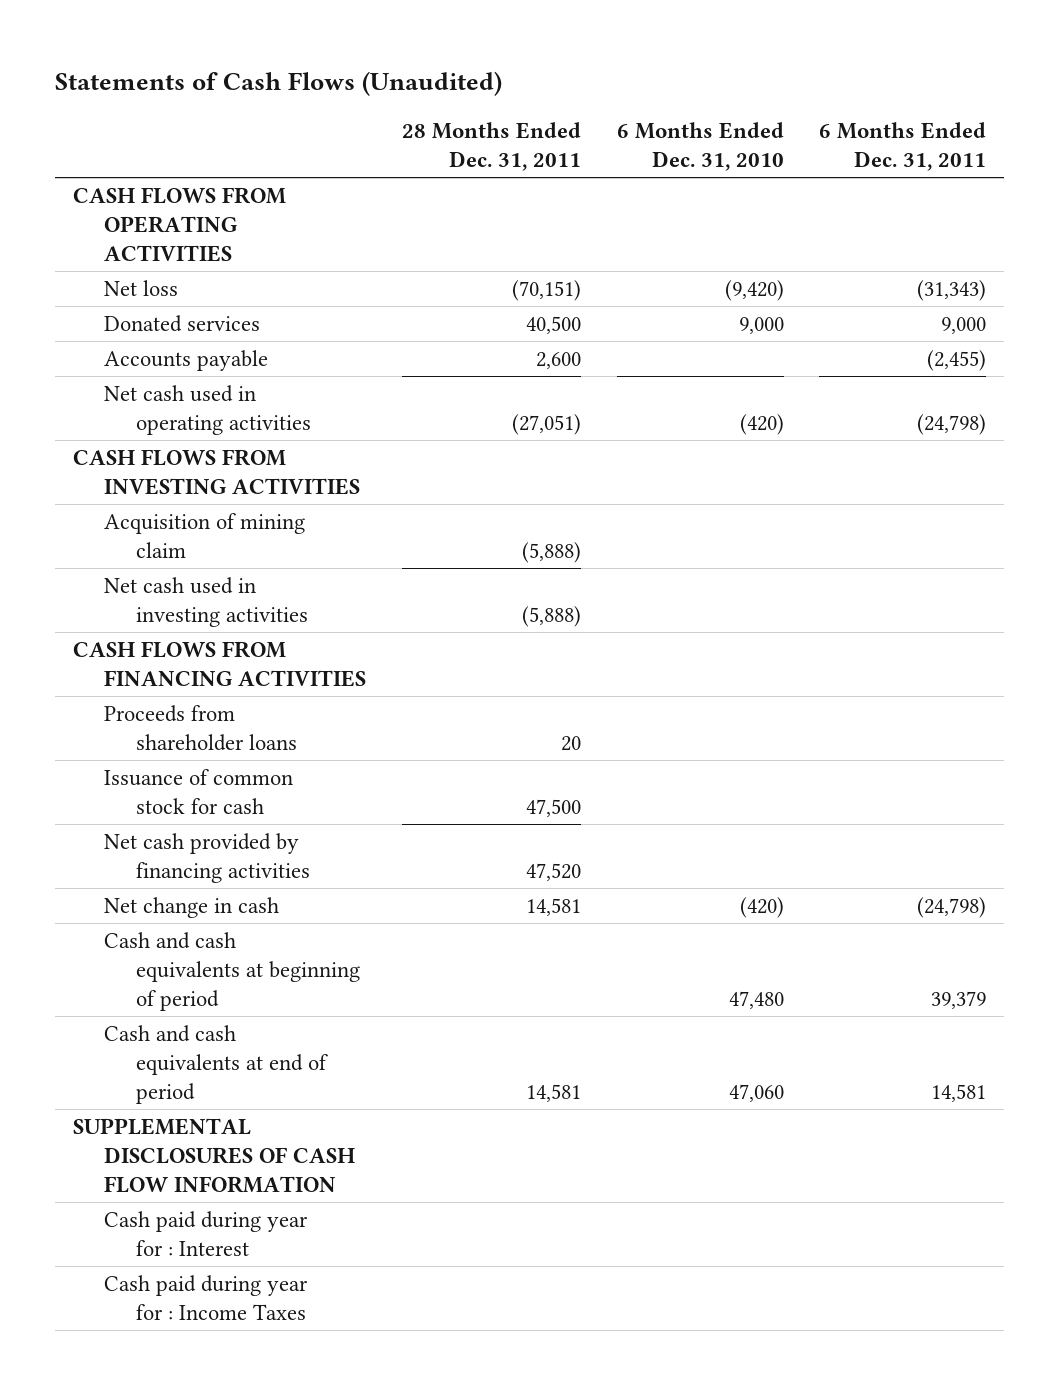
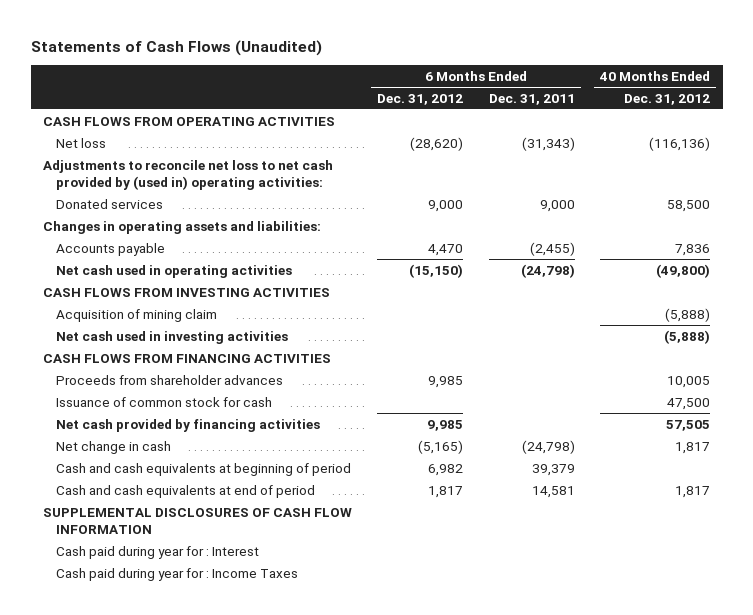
- | 28 Months Ended Dec. 31, 2011 | 6 Months Ended Dec. 31, 2010 | 6 Months Ended Dec. 31, 2011
+ | 6 Months Ended Dec. 31, 2012 | 6 Months Ended Dec. 31, 2011 | 40 Months Ended Dec. 31, 2012
+ Adjustments to reconcile net loss to net cash provided by (used in) operating activities:
+ Changes in operating assets and liabilities:
- Proceeds from shareholder loans | 20 | |
+ Proceeds from shareholder advances | 9,985 | | 10,005

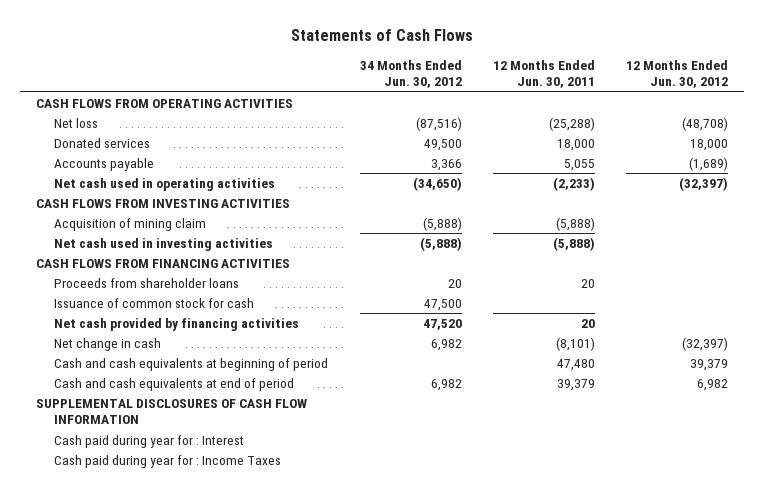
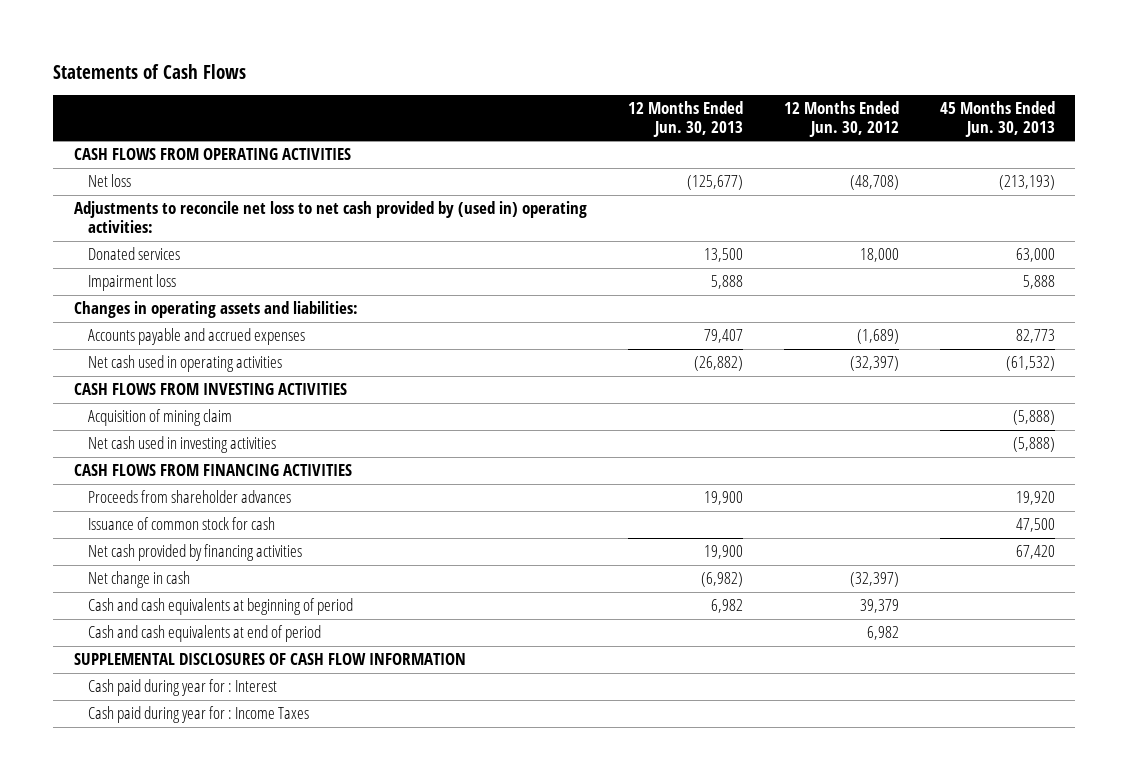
- | 34 Months Ended Jun. 30, 2012 | 12 Months Ended Jun. 30, 2011 | 12 Months Ended Jun. 30, 2012
+ | 12 Months Ended Jun. 30, 2013 | 12 Months Ended Jun. 30, 2012 | 45 Months Ended Jun. 30, 2013
+ Adjustments to reconcile net loss to net cash provided by (used in) operating activities:
- Accounts payable | 3,366 | 5,055 | (1,689)
+ Impairment loss | 5,888 | | 5,888
+ Changes in operating assets and liabilities:
+ Accounts payable and accrued expenses | 79,407 | (1,689) | 82,773
- Proceeds from shareholder loans | 20 | 20 |
+ Proceeds from shareholder advances | 19,900 | | 19,920

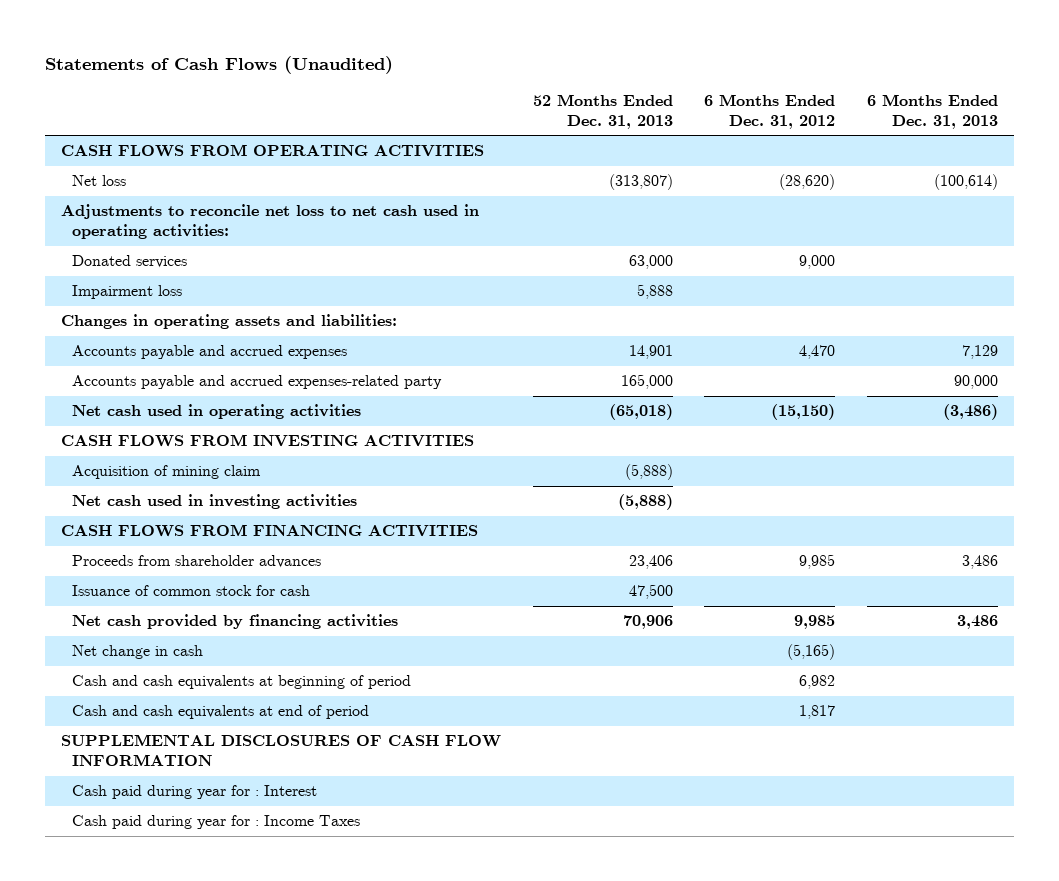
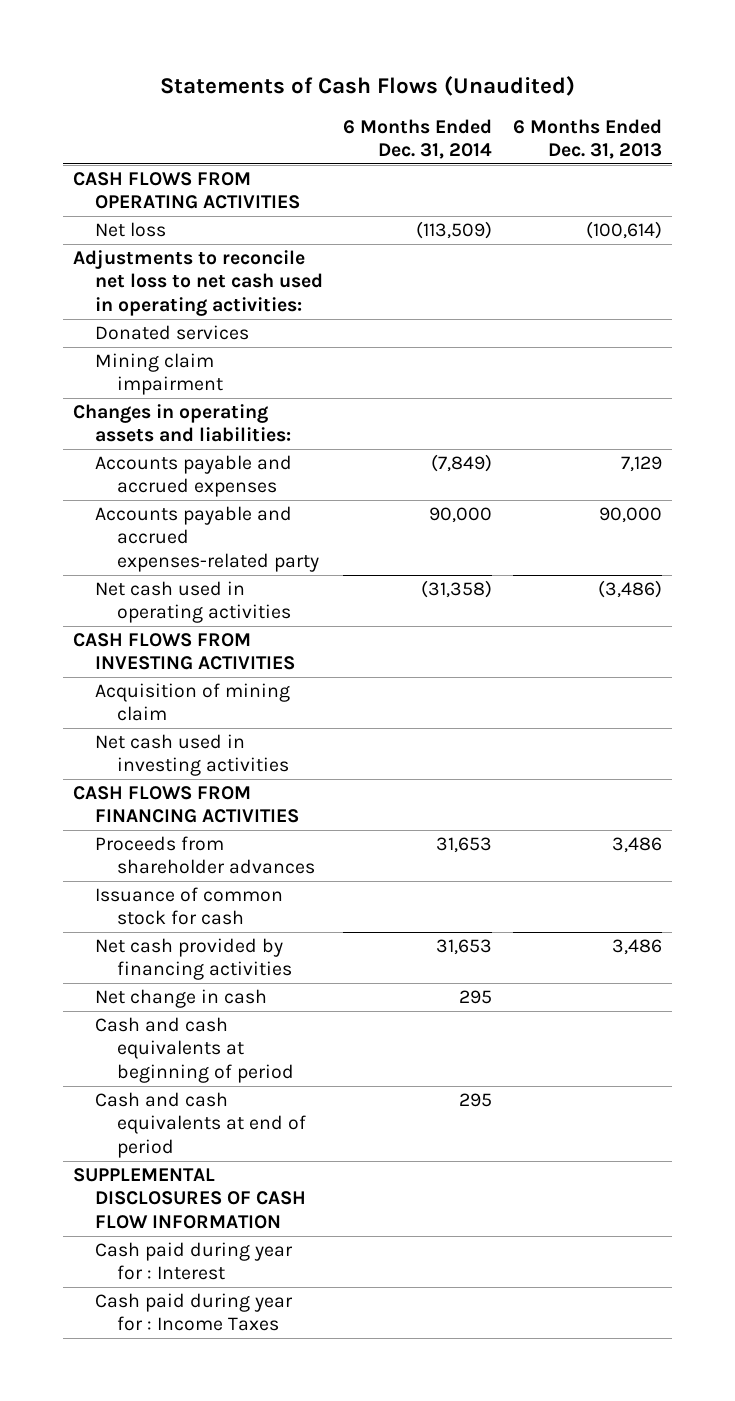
- | 52 Months Ended Dec. 31, 2013 | 6 Months Ended Dec. 31, 2012 | 6 Months Ended Dec. 31, 2013
+ | 6 Months Ended Dec. 31, 2014 | 6 Months Ended Dec. 31, 2013
- Impairment loss | 5,888 | |
+ Mining claim impairment

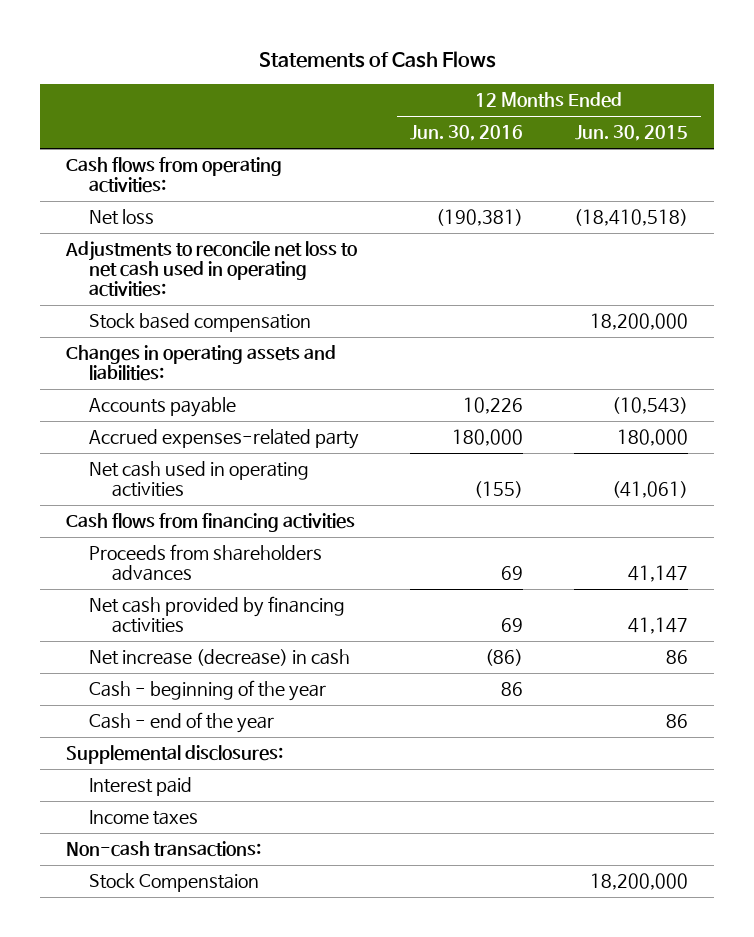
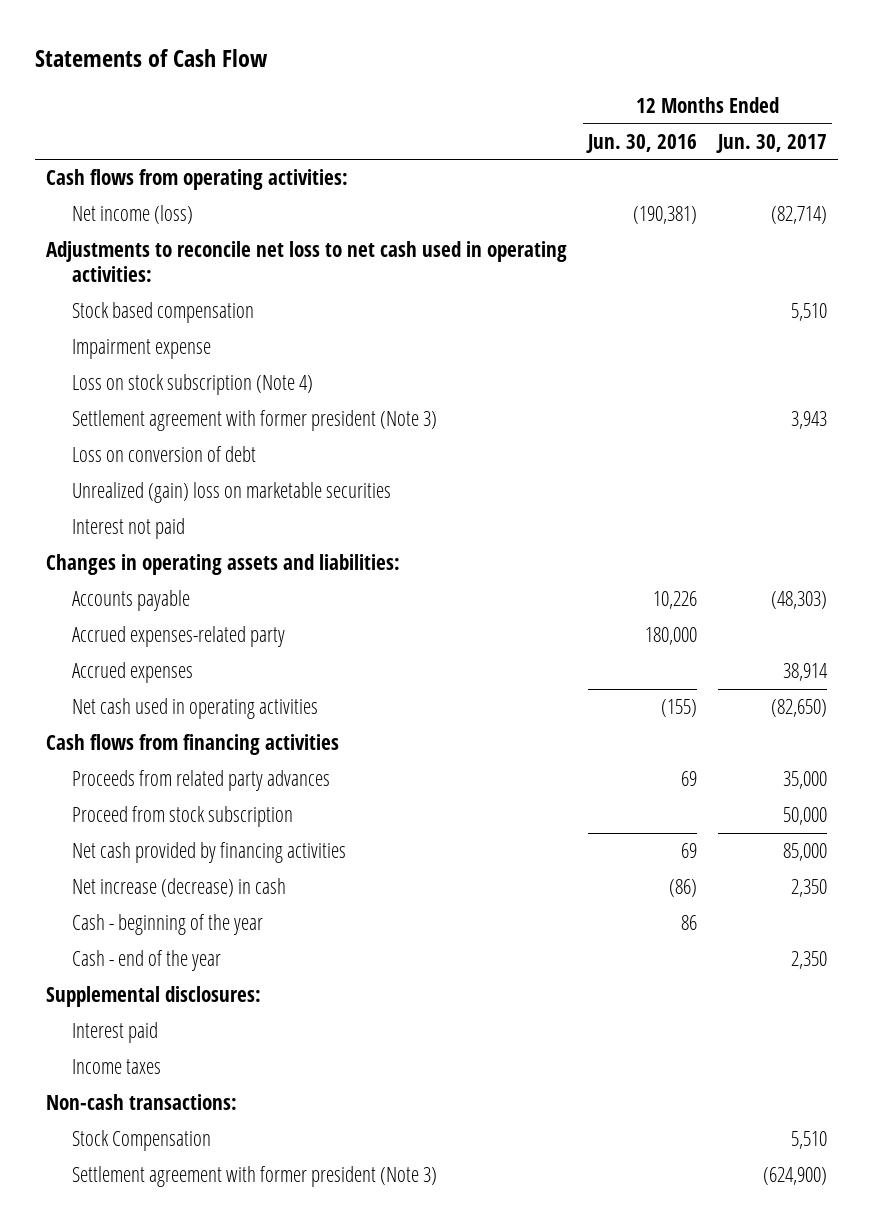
- Statements of Cash Flows
+ Statements of Cash Flow
- | 12 Months Ended Jun. 30, 2016 | 12 Months Ended Jun. 30, 2015
+ | 12 Months Ended Jun. 30, 2016 | 12 Months Ended Jun. 30, 2017
- Net loss | (190,381) | (18,410,518)
+ Net income (loss) | (190,381) | (82,714)
+ Impairment expense
+ Loss on stock subscription (Note 4)
+ Settlement agreement with former president (Note 3) | | 3,943
+ Loss on conversion of debt
+ Unrealized (gain) loss on marketable securities
+ Interest not paid
+ Accrued expenses | | 38,914
- Proceeds from shareholders advances | 69 | 41,147
+ Proceeds from related party advances | 69 | 35,000
+ Proceed from stock subscription | | 50,000
- Stock Compenstaion | | 18,200,000
+ Stock Compensation | | 5,510
+ Settlement agreement with former president (Note 3) | | (624,900)

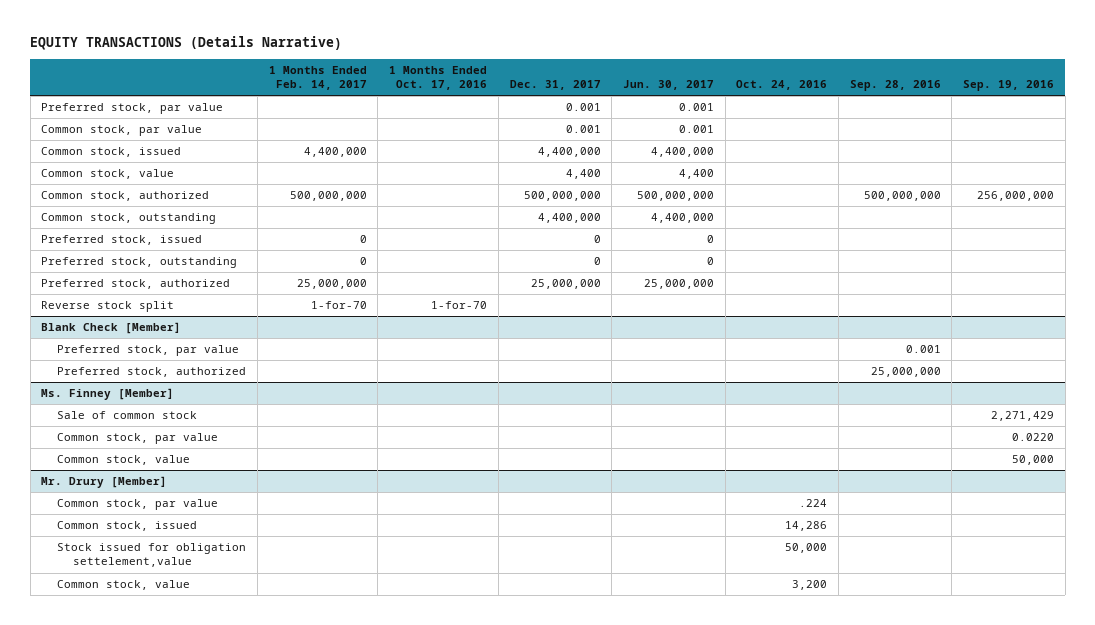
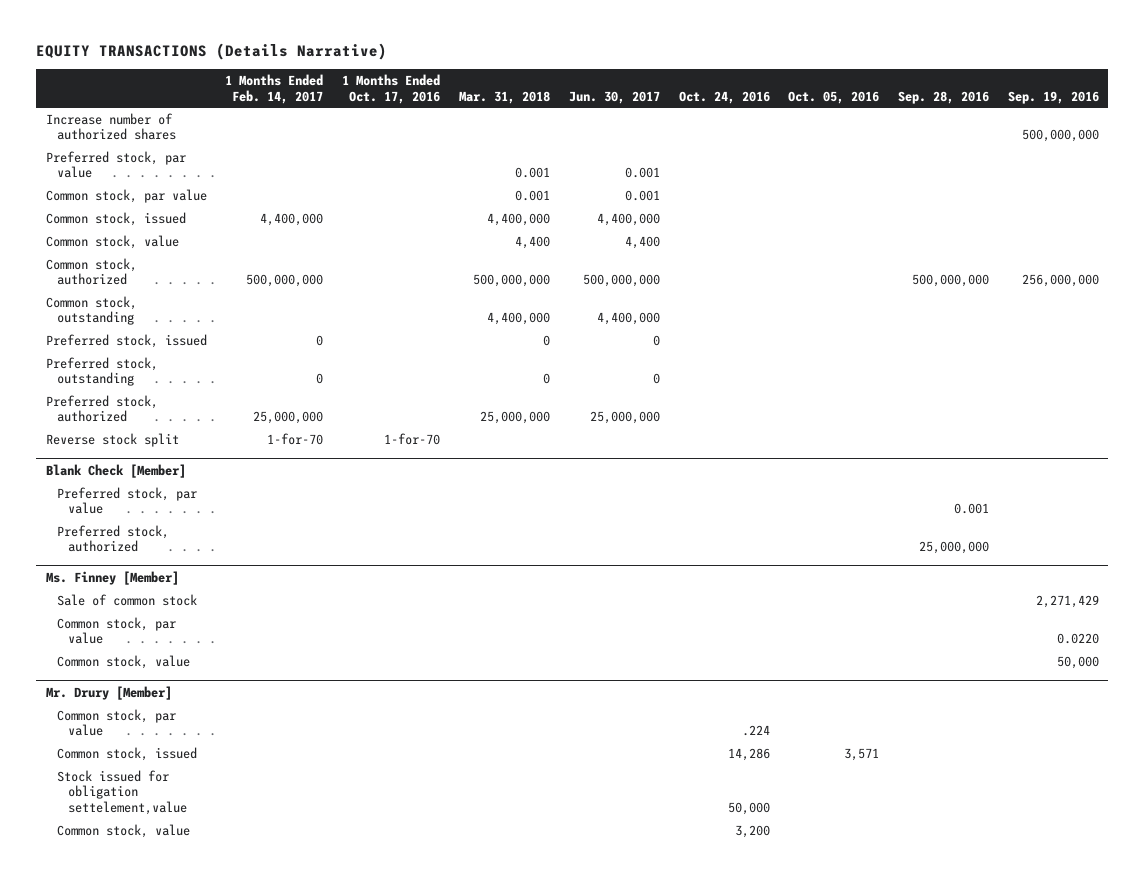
- | 1 Months Ended Feb. 14, 2017 | 1 Months Ended Oct. 17, 2016 | Dec. 31, 2017 | Jun. 30, 2017 | Oct. 24, 2016 | Sep. 28, 2016 | Sep. 19, 2016
+ | 1 Months Ended Feb. 14, 2017 | 1 Months Ended Oct. 17, 2016 | Mar. 31, 2018 | Jun. 30, 2017 | Oct. 24, 2016 | Oct. 05, 2016 | Sep. 28, 2016 | Sep. 19, 2016
+ Increase number of authorized shares | | | | | | | | 500,000,000

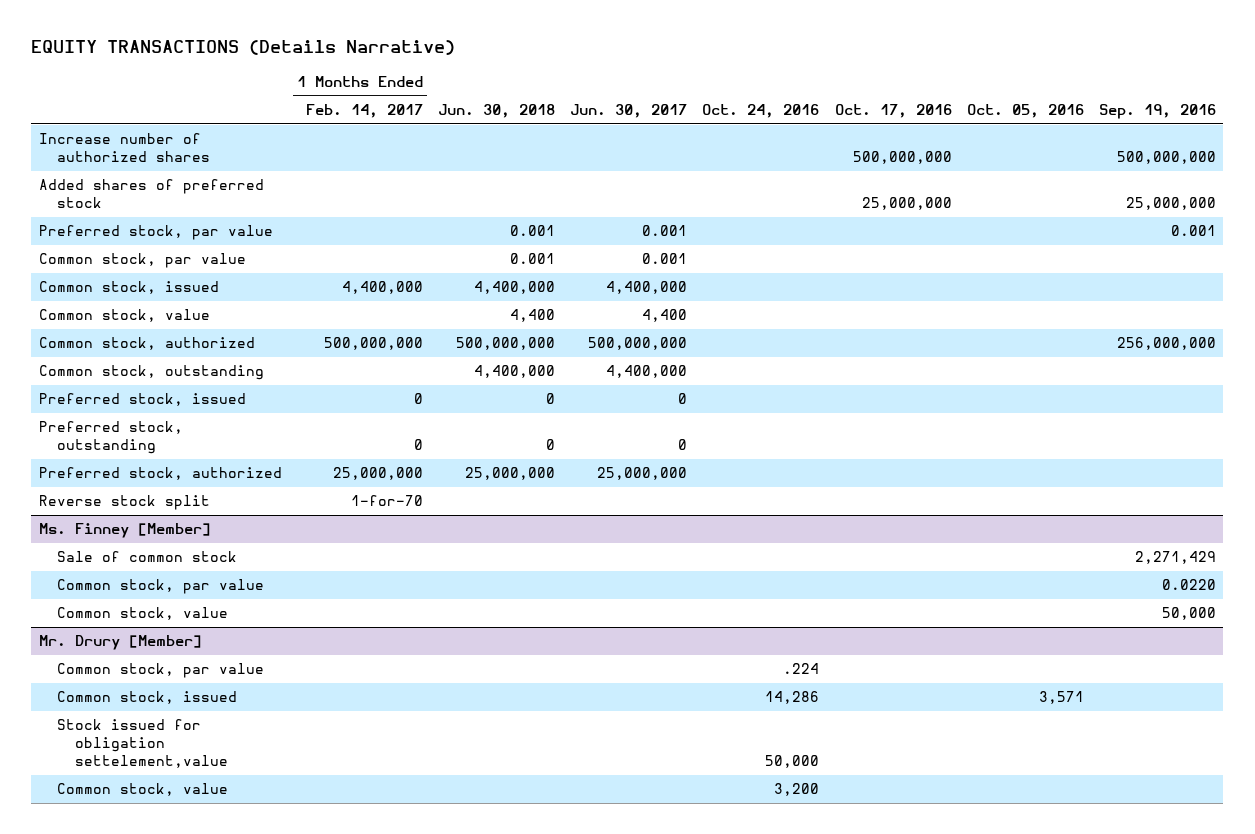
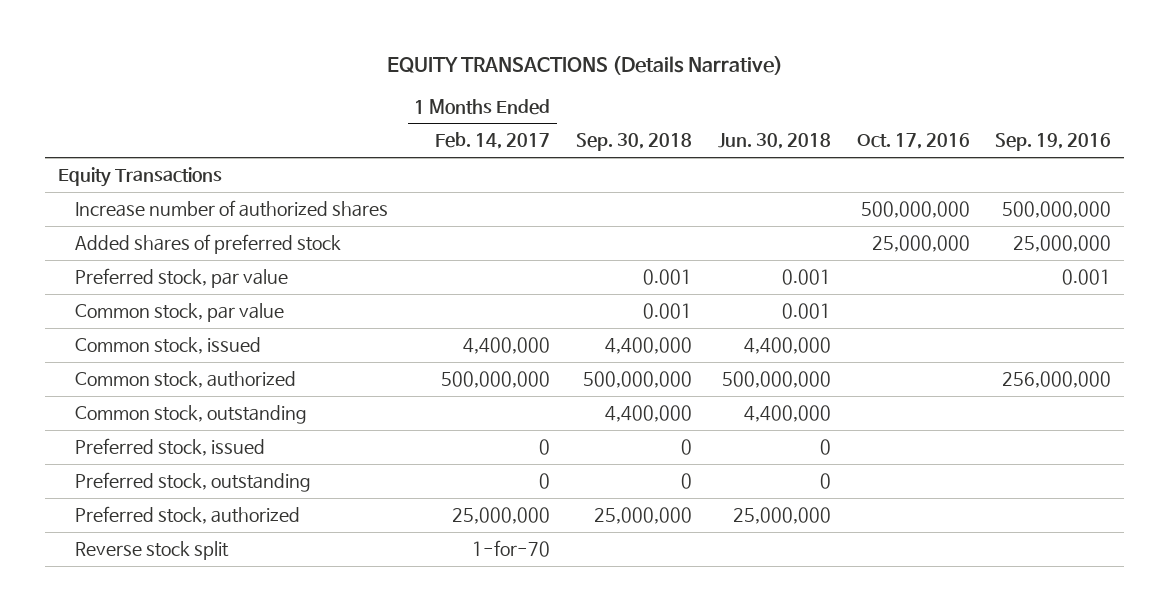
- | 1 Months Ended Feb. 14, 2017 | Jun. 30, 2018 | Jun. 30, 2017 | Oct. 24, 2016 | Oct. 17, 2016 | Oct. 05, 2016 | Sep. 19, 2016
+ | 1 Months Ended Feb. 14, 2017 | Sep. 30, 2018 | Jun. 30, 2018 | Oct. 17, 2016 | Sep. 19, 2016
+ Equity Transactions
- Common stock, value | | 4,400 | 4,400 | | | |
- Ms. Finney [Member]
- Sale of common stock | | | | | | | 2,271,429
- Common stock, par value | | | | | | | 0.0220
- Common stock, value | | | | | | | 50,000
- Mr. Drury [Member]
- Common stock, par value | | | | .224 | | |
- Common stock, issued | | | | 14,286 | | 3,571 |
- Stock issued for obligation settelement,value | | | | 50,000 | | |
- Common stock, value | | | | 3,200 | | |

